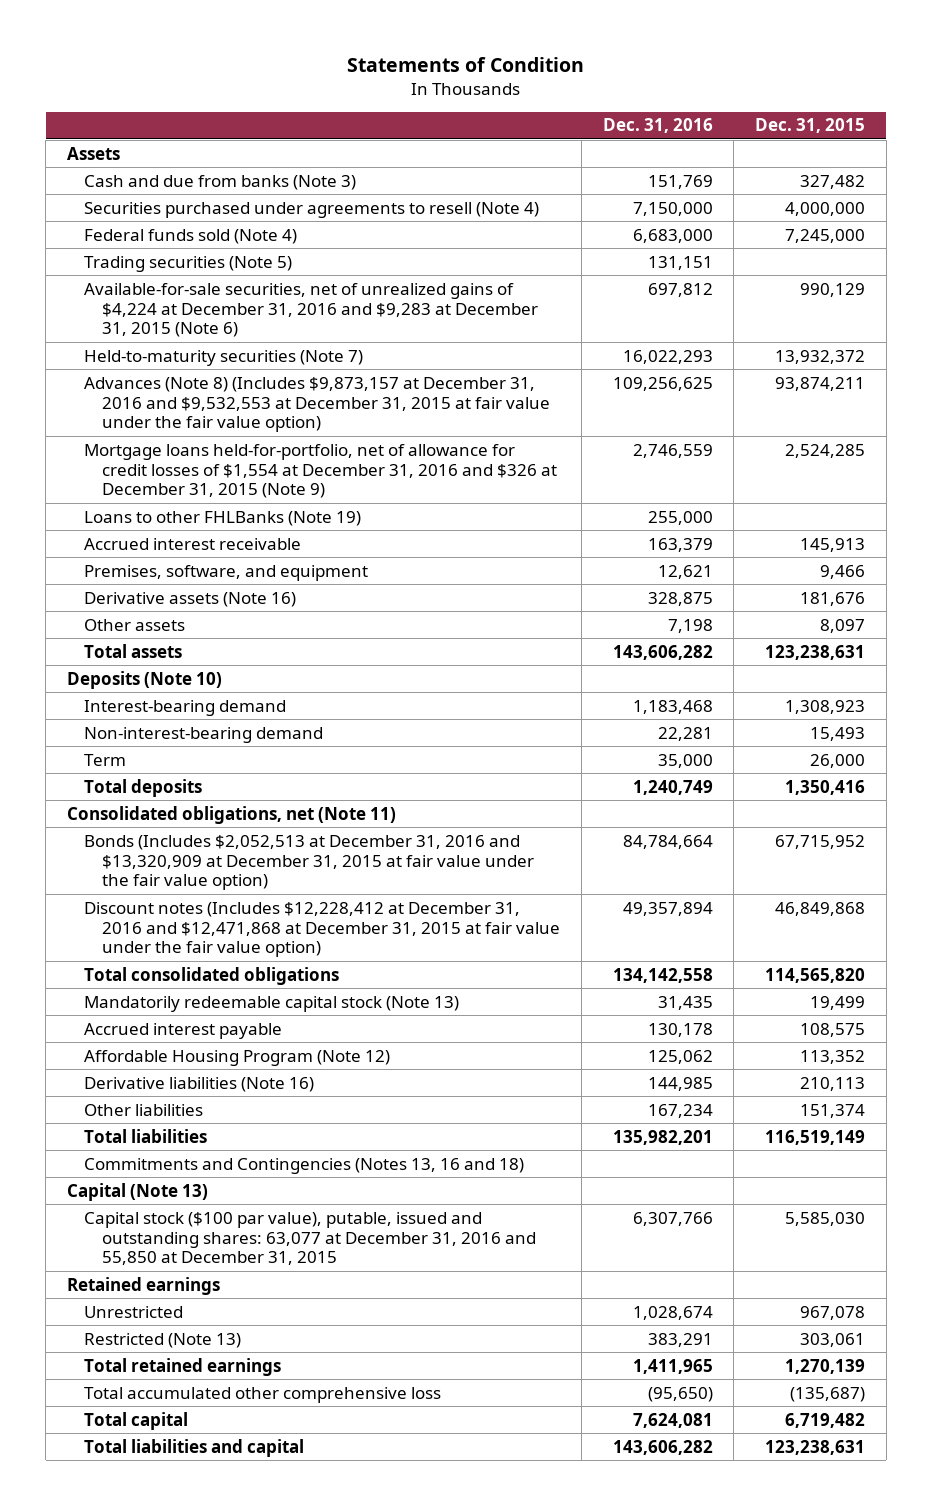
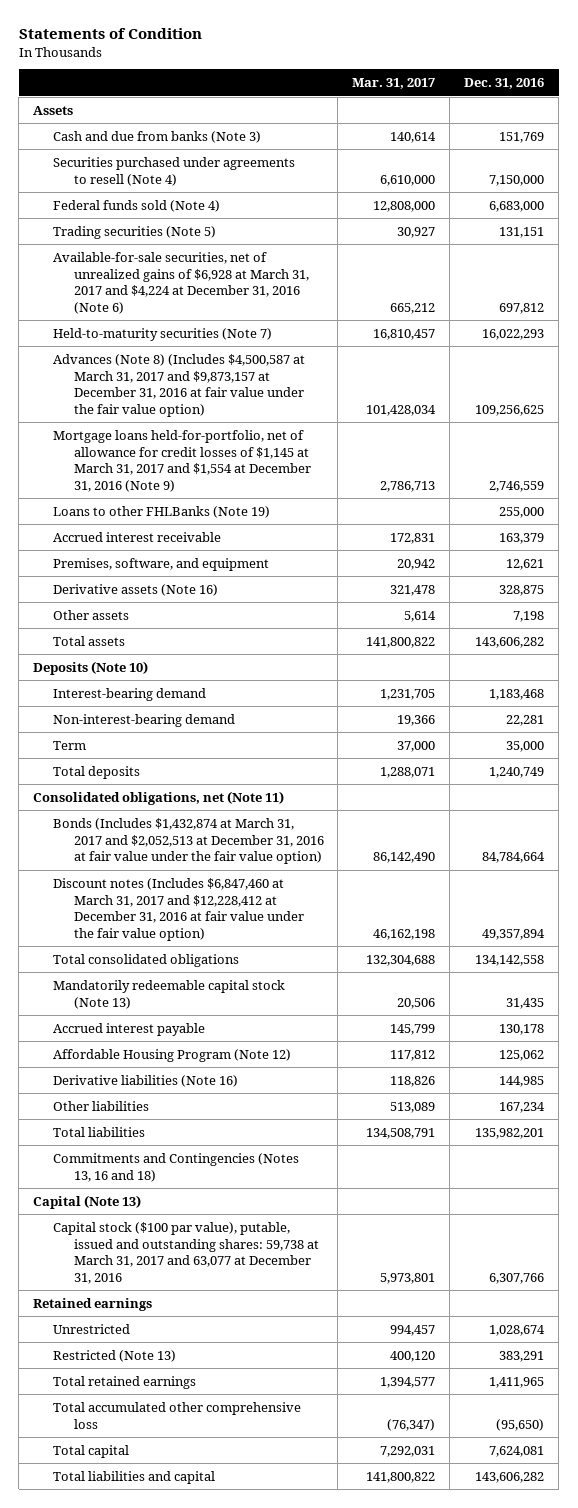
- | Dec. 31, 2016 | Dec. 31, 2015
+ | Mar. 31, 2017 | Dec. 31, 2016
- Available-for-sale securities, net of unrealized gains of $4,224 at December 31, 2016 and $9,283 at December 31, 2015 (Note 6) | 697,812 | 990,129
+ Available-for-sale securities, net of unrealized gains of $6,928 at March 31, 2017 and $4,224 at December 31, 2016 (Note 6) | 665,212 | 697,812
- Advances (Note 8) (Includes $9,873,157 at December 31, 2016 and $9,532,553 at December 31, 2015 at fair value under the fair value option) | 109,256,625 | 93,874,211
- Mortgage loans held-for-portfolio, net of allowance for credit losses of $1,554 at December 31, 2016 and $326 at December 31, 2015 (Note 9) | 2,746,559 | 2,524,285
+ Advances (Note 8) (Includes $4,500,587 at March 31, 2017 and $9,873,157 at December 31, 2016 at fair value under the fair value option) | 101,428,034 | 109,256,625
+ Mortgage loans held-for-portfolio, net of allowance for credit losses of $1,145 at March 31, 2017 and $1,554 at December 31, 2016 (Note 9) | 2,786,713 | 2,746,559
- Bonds (Includes $2,052,513 at December 31, 2016 and $13,320,909 at December 31, 2015 at fair value under the fair value option) | 84,784,664 | 67,715,952
- Discount notes (Includes $12,228,412 at December 31, 2016 and $12,471,868 at December 31, 2015 at fair value under the fair value option) | 49,357,894 | 46,849,868
+ Bonds (Includes $1,432,874 at March 31, 2017 and $2,052,513 at December 31, 2016 at fair value under the fair value option) | 86,142,490 | 84,784,664
+ Discount notes (Includes $6,847,460 at March 31, 2017 and $12,228,412 at December 31, 2016 at fair value under the fair value option) | 46,162,198 | 49,357,894
- Capital stock ($100 par value), putable, issued and outstanding shares: 63,077 at December 31, 2016 and 55,850 at December 31, 2015 | 6,307,766 | 5,585,030
+ Capital stock ($100 par value), putable, issued and outstanding shares: 59,738 at March 31, 2017 and 63,077 at December 31, 2016 | 5,973,801 | 6,307,766

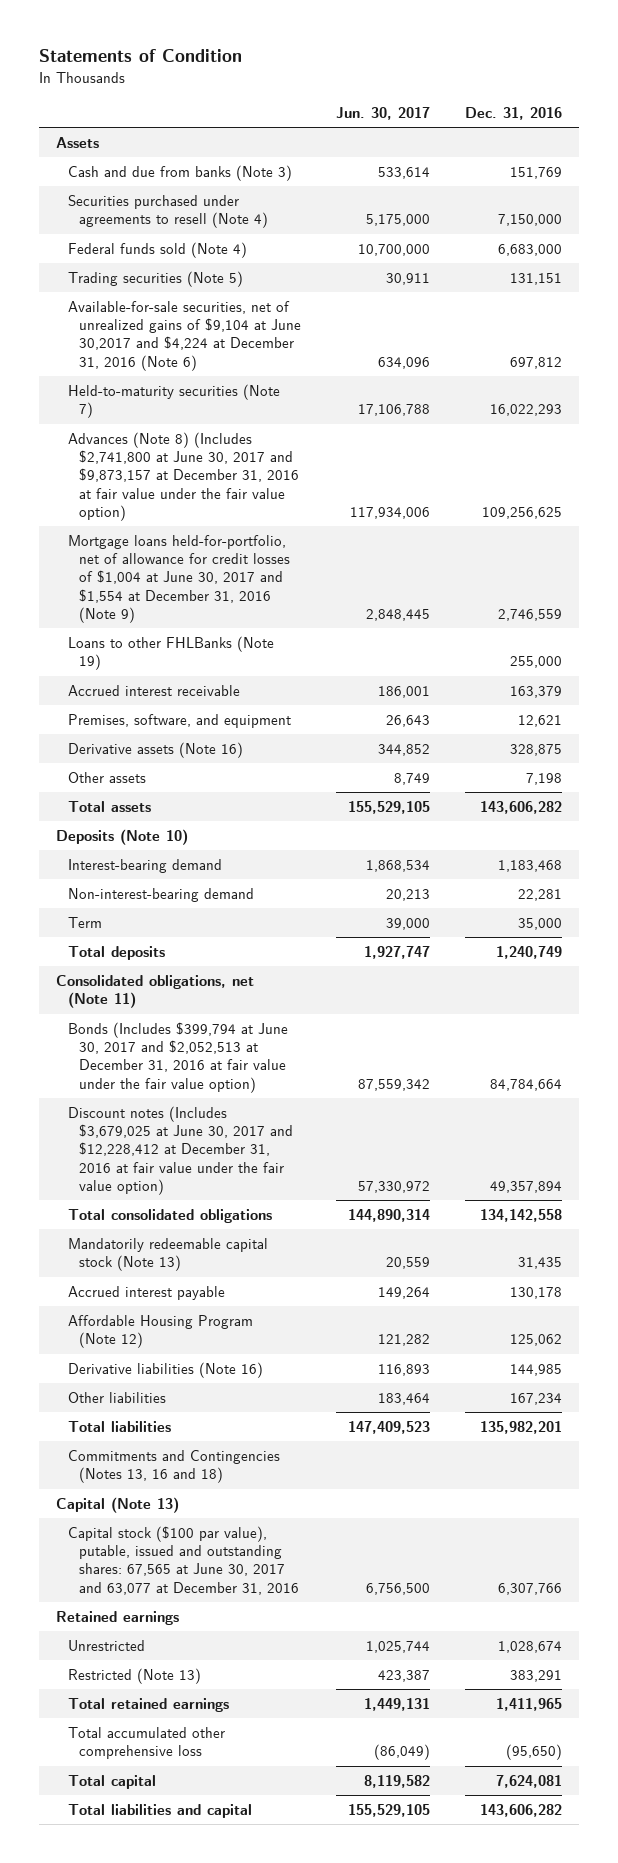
- | Mar. 31, 2017 | Dec. 31, 2016
+ | Jun. 30, 2017 | Dec. 31, 2016
- Available-for-sale securities, net of unrealized gains of $6,928 at March 31, 2017 and $4,224 at December 31, 2016 (Note 6) | 665,212 | 697,812
+ Available-for-sale securities, net of unrealized gains of $9,104 at June 30,2017 and $4,224 at December 31, 2016 (Note 6) | 634,096 | 697,812
- Advances (Note 8) (Includes $4,500,587 at March 31, 2017 and $9,873,157 at December 31, 2016 at fair value under the fair value option) | 101,428,034 | 109,256,625
- Mortgage loans held-for-portfolio, net of allowance for credit losses of $1,145 at March 31, 2017 and $1,554 at December 31, 2016 (Note 9) | 2,786,713 | 2,746,559
+ Advances (Note 8) (Includes $2,741,800 at June 30, 2017 and $9,873,157 at December 31, 2016 at fair value under the fair value option) | 117,934,006 | 109,256,625
+ Mortgage loans held-for-portfolio, net of allowance for credit losses of $1,004 at June 30, 2017 and $1,554 at December 31, 2016 (Note 9) | 2,848,445 | 2,746,559
- Bonds (Includes $1,432,874 at March 31, 2017 and $2,052,513 at December 31, 2016 at fair value under the fair value option) | 86,142,490 | 84,784,664
- Discount notes (Includes $6,847,460 at March 31, 2017 and $12,228,412 at December 31, 2016 at fair value under the fair value option) | 46,162,198 | 49,357,894
+ Bonds (Includes $399,794 at June 30, 2017 and $2,052,513 at December 31, 2016 at fair value under the fair value option) | 87,559,342 | 84,784,664
+ Discount notes (Includes $3,679,025 at June 30, 2017 and $12,228,412 at December 31, 2016 at fair value under the fair value option) | 57,330,972 | 49,357,894
- Capital stock ($100 par value), putable, issued and outstanding shares: 59,738 at March 31, 2017 and 63,077 at December 31, 2016 | 5,973,801 | 6,307,766
+ Capital stock ($100 par value), putable, issued and outstanding shares: 67,565 at June 30, 2017 and 63,077 at December 31, 2016 | 6,756,500 | 6,307,766

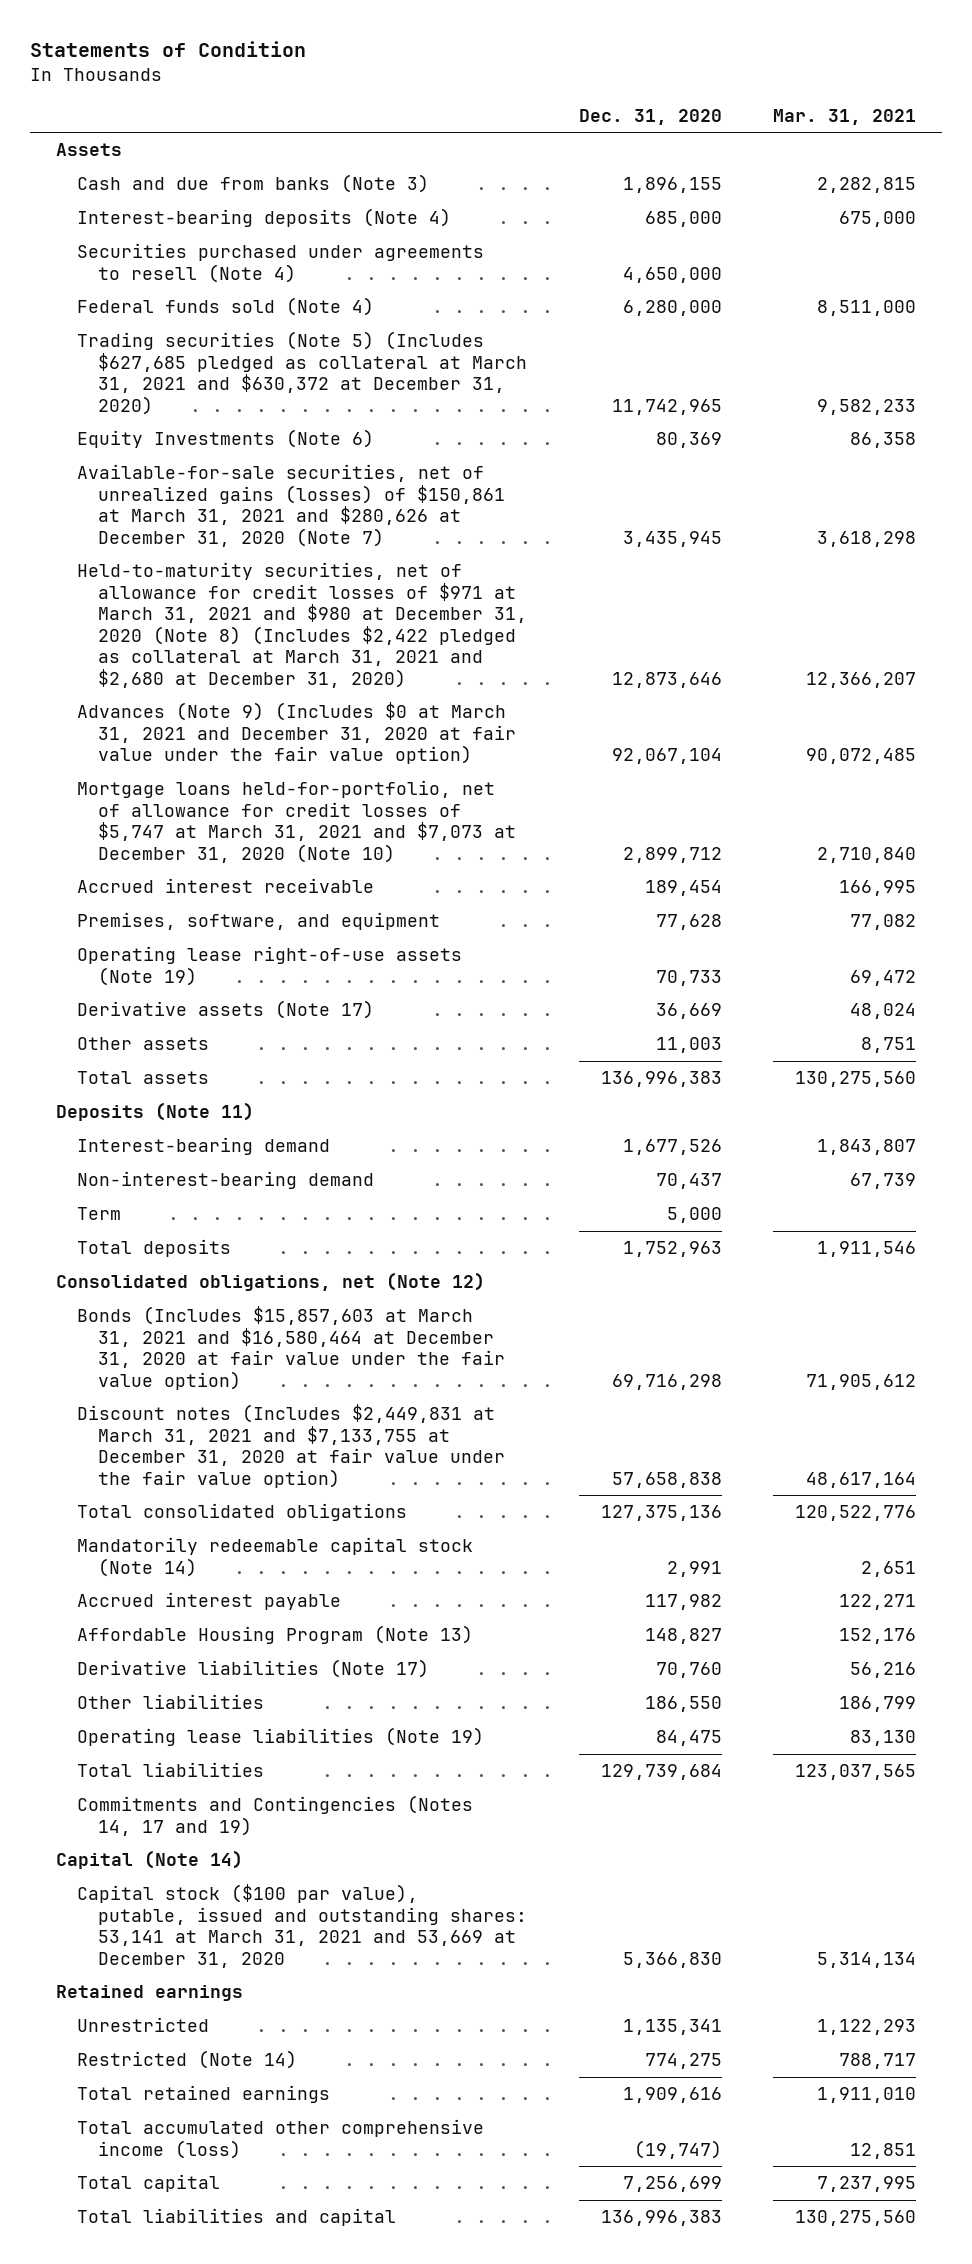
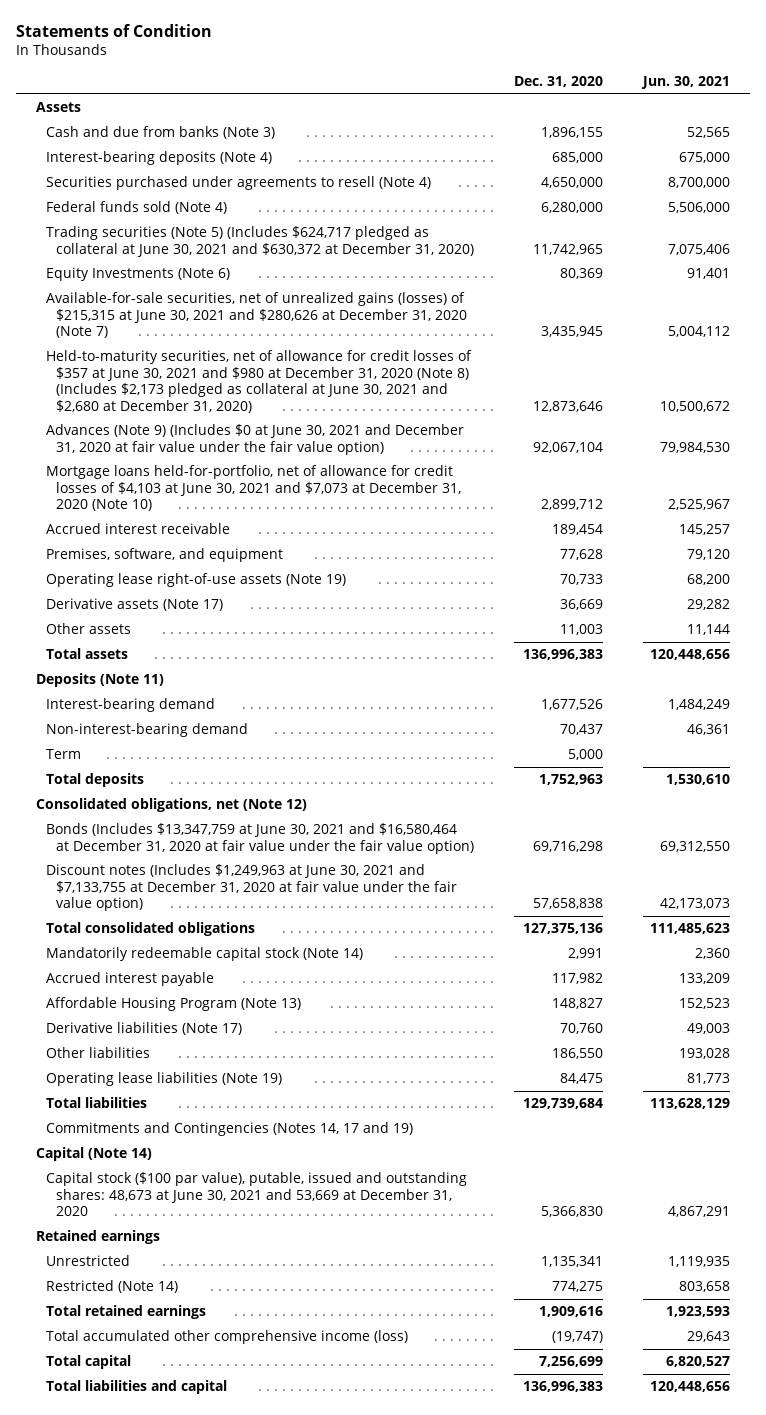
- | Dec. 31, 2020 | Mar. 31, 2021
+ | Dec. 31, 2020 | Jun. 30, 2021
- Trading securities (Note 5) (Includes $627,685 pledged as collateral at March 31, 2021 and $630,372 at December 31, 2020) | 11,742,965 | 9,582,233
+ Trading securities (Note 5) (Includes $624,717 pledged as collateral at June 30, 2021 and $630,372 at December 31, 2020) | 11,742,965 | 7,075,406
- Available-for-sale securities, net of unrealized gains (losses) of $150,861 at March 31, 2021 and $280,626 at December 31, 2020 (Note 7) | 3,435,945 | 3,618,298
- Held-to-maturity securities, net of allowance for credit losses of $971 at March 31, 2021 and $980 at December 31, 2020 (Note 8) (Includes $2,422 pledged as collateral at March 31, 2021 and $2,680 at December 31, 2020) | 12,873,646 | 12,366,207
- Advances (Note 9) (Includes $0 at March 31, 2021 and December 31, 2020 at fair value under the fair value option) | 92,067,104 | 90,072,485
- Mortgage loans held-for-portfolio, net of allowance for credit losses of $5,747 at March 31, 2021 and $7,073 at December 31, 2020 (Note 10) | 2,899,712 | 2,710,840
+ Available-for-sale securities, net of unrealized gains (losses) of $215,315 at June 30, 2021 and $280,626 at December 31, 2020 (Note 7) | 3,435,945 | 5,004,112
+ Held-to-maturity securities, net of allowance for credit losses of $357 at June 30, 2021 and $980 at December 31, 2020 (Note 8) (Includes $2,173 pledged as collateral at June 30, 2021 and $2,680 at December 31, 2020) | 12,873,646 | 10,500,672
+ Advances (Note 9) (Includes $0 at June 30, 2021 and December 31, 2020 at fair value under the fair value option) | 92,067,104 | 79,984,530
+ Mortgage loans held-for-portfolio, net of allowance for credit losses of $4,103 at June 30, 2021 and $7,073 at December 31, 2020 (Note 10) | 2,899,712 | 2,525,967
- Bonds (Includes $15,857,603 at March 31, 2021 and $16,580,464 at December 31, 2020 at fair value under the fair value option) | 69,716,298 | 71,905,612
- Discount notes (Includes $2,449,831 at March 31, 2021 and $7,133,755 at December 31, 2020 at fair value under the fair value option) | 57,658,838 | 48,617,164
+ Bonds (Includes $13,347,759 at June 30, 2021 and $16,580,464 at December 31, 2020 at fair value under the fair value option) | 69,716,298 | 69,312,550
+ Discount notes (Includes $1,249,963 at June 30, 2021 and $7,133,755 at December 31, 2020 at fair value under the fair value option) | 57,658,838 | 42,173,073
- Capital stock ($100 par value), putable, issued and outstanding shares: 53,141 at March 31, 2021 and 53,669 at December 31, 2020 | 5,366,830 | 5,314,134
+ Capital stock ($100 par value), putable, issued and outstanding shares: 48,673 at June 30, 2021 and 53,669 at December 31, 2020 | 5,366,830 | 4,867,291

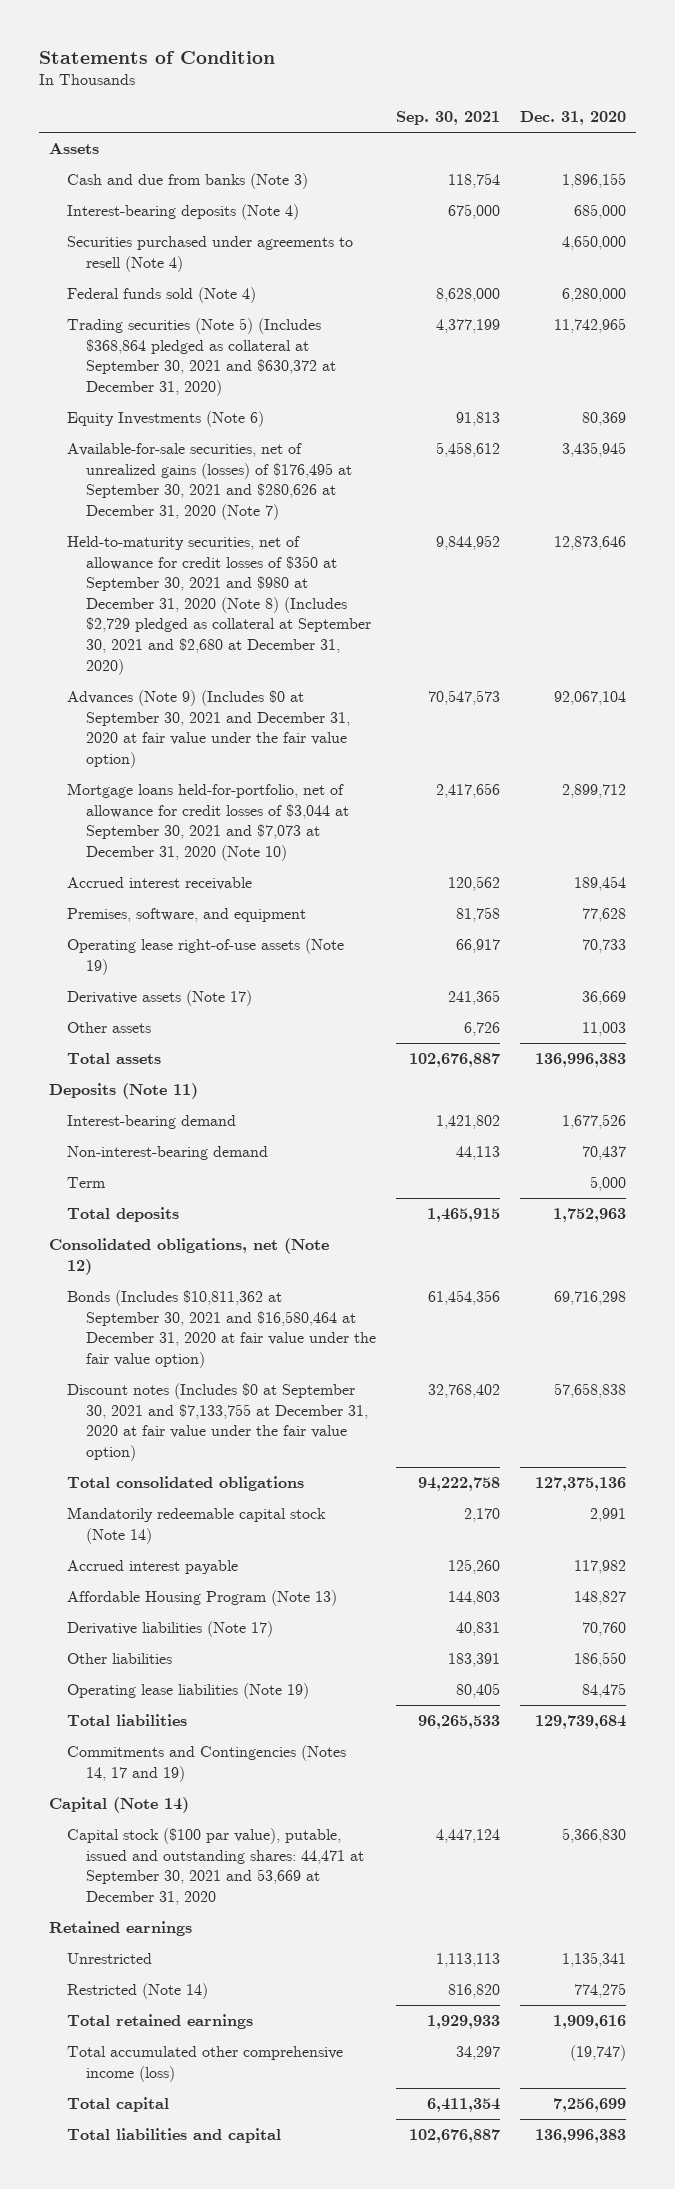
- | Dec. 31, 2020 | Jun. 30, 2021
+ | Sep. 30, 2021 | Dec. 31, 2020
- Trading securities (Note 5) (Includes $624,717 pledged as collateral at June 30, 2021 and $630,372 at December 31, 2020) | 11,742,965 | 7,075,406
+ Trading securities (Note 5) (Includes $368,864 pledged as collateral at September 30, 2021 and $630,372 at December 31, 2020) | 4,377,199 | 11,742,965
- Available-for-sale securities, net of unrealized gains (losses) of $215,315 at June 30, 2021 and $280,626 at December 31, 2020 (Note 7) | 3,435,945 | 5,004,112
- Held-to-maturity securities, net of allowance for credit losses of $357 at June 30, 2021 and $980 at December 31, 2020 (Note 8) (Includes $2,173 pledged as collateral at June 30, 2021 and $2,680 at December 31, 2020) | 12,873,646 | 10,500,672
- Advances (Note 9) (Includes $0 at June 30, 2021 and December 31, 2020 at fair value under the fair value option) | 92,067,104 | 79,984,530
- Mortgage loans held-for-portfolio, net of allowance for credit losses of $4,103 at June 30, 2021 and $7,073 at December 31, 2020 (Note 10) | 2,899,712 | 2,525,967
+ Available-for-sale securities, net of unrealized gains (losses) of $176,495 at September 30, 2021 and $280,626 at December 31, 2020 (Note 7) | 5,458,612 | 3,435,945
+ Held-to-maturity securities, net of allowance for credit losses of $350 at September 30, 2021 and $980 at December 31, 2020 (Note 8) (Includes $2,729 pledged as collateral at September 30, 2021 and $2,680 at December 31, 2020) | 9,844,952 | 12,873,646
+ Advances (Note 9) (Includes $0 at September 30, 2021 and December 31, 2020 at fair value under the fair value option) | 70,547,573 | 92,067,104
+ Mortgage loans held-for-portfolio, net of allowance for credit losses of $3,044 at September 30, 2021 and $7,073 at December 31, 2020 (Note 10) | 2,417,656 | 2,899,712
- Bonds (Includes $13,347,759 at June 30, 2021 and $16,580,464 at December 31, 2020 at fair value under the fair value option) | 69,716,298 | 69,312,550
- Discount notes (Includes $1,249,963 at June 30, 2021 and $7,133,755 at December 31, 2020 at fair value under the fair value option) | 57,658,838 | 42,173,073
+ Bonds (Includes $10,811,362 at September 30, 2021 and $16,580,464 at December 31, 2020 at fair value under the fair value option) | 61,454,356 | 69,716,298
+ Discount notes (Includes $0 at September 30, 2021 and $7,133,755 at December 31, 2020 at fair value under the fair value option) | 32,768,402 | 57,658,838
- Capital stock ($100 par value), putable, issued and outstanding shares: 48,673 at June 30, 2021 and 53,669 at December 31, 2020 | 5,366,830 | 4,867,291
+ Capital stock ($100 par value), putable, issued and outstanding shares: 44,471 at September 30, 2021 and 53,669 at December 31, 2020 | 4,447,124 | 5,366,830

